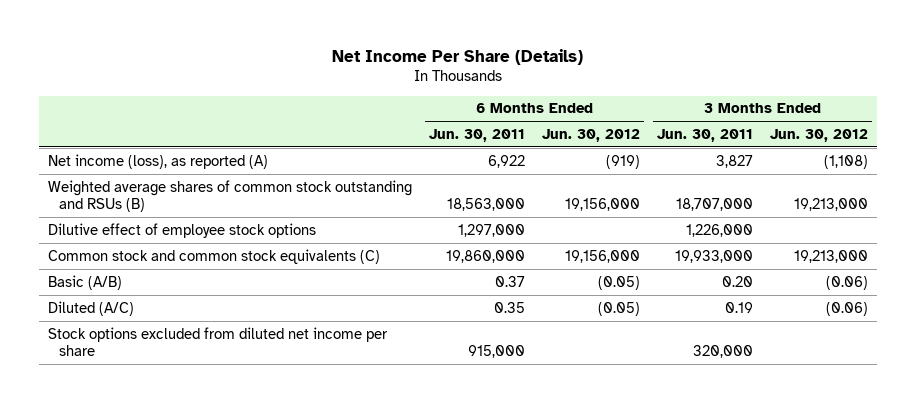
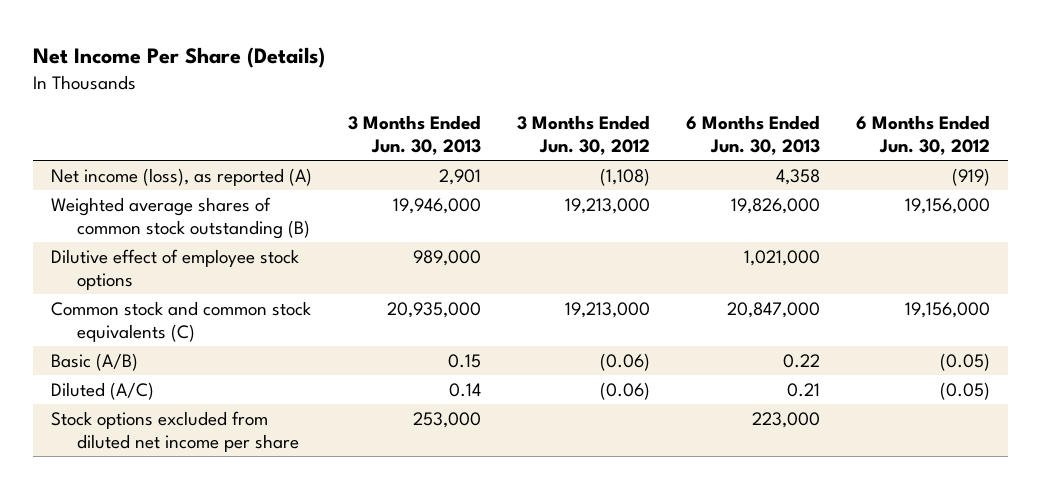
- | 6 Months Ended Jun. 30, 2011 | 6 Months Ended Jun. 30, 2012 | 3 Months Ended Jun. 30, 2011 | 3 Months Ended Jun. 30, 2012
+ | 3 Months Ended Jun. 30, 2013 | 3 Months Ended Jun. 30, 2012 | 6 Months Ended Jun. 30, 2013 | 6 Months Ended Jun. 30, 2012
- Weighted average shares of common stock outstanding and RSUs (B) | 18,563,000 | 19,156,000 | 18,707,000 | 19,213,000
+ Weighted average shares of common stock outstanding (B) | 19,946,000 | 19,213,000 | 19,826,000 | 19,156,000

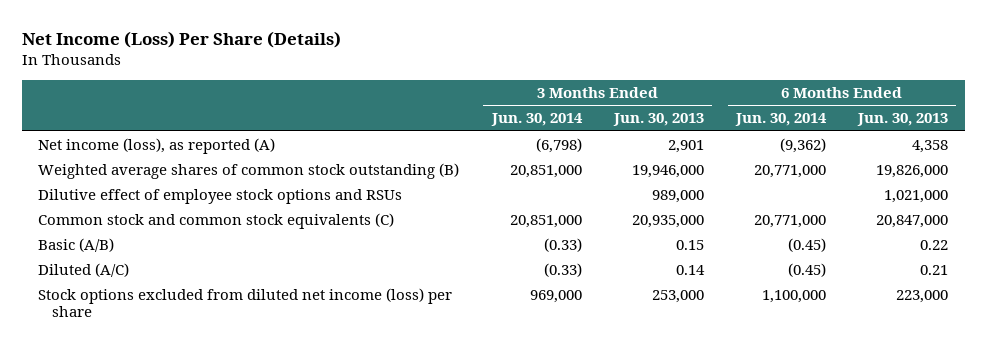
- Net Income Per Share (Details)
+ Net Income (Loss) Per Share (Details)
- | 3 Months Ended Jun. 30, 2013 | 3 Months Ended Jun. 30, 2012 | 6 Months Ended Jun. 30, 2013 | 6 Months Ended Jun. 30, 2012
+ | 3 Months Ended Jun. 30, 2014 | 3 Months Ended Jun. 30, 2013 | 6 Months Ended Jun. 30, 2014 | 6 Months Ended Jun. 30, 2013
- Dilutive effect of employee stock options | 989,000 | | 1,021,000 |
+ Dilutive effect of employee stock options and RSUs | | 989,000 | | 1,021,000
- Stock options excluded from diluted net income per share | 253,000 | | 223,000 |
+ Stock options excluded from diluted net income (loss) per share | 969,000 | 253,000 | 1,100,000 | 223,000

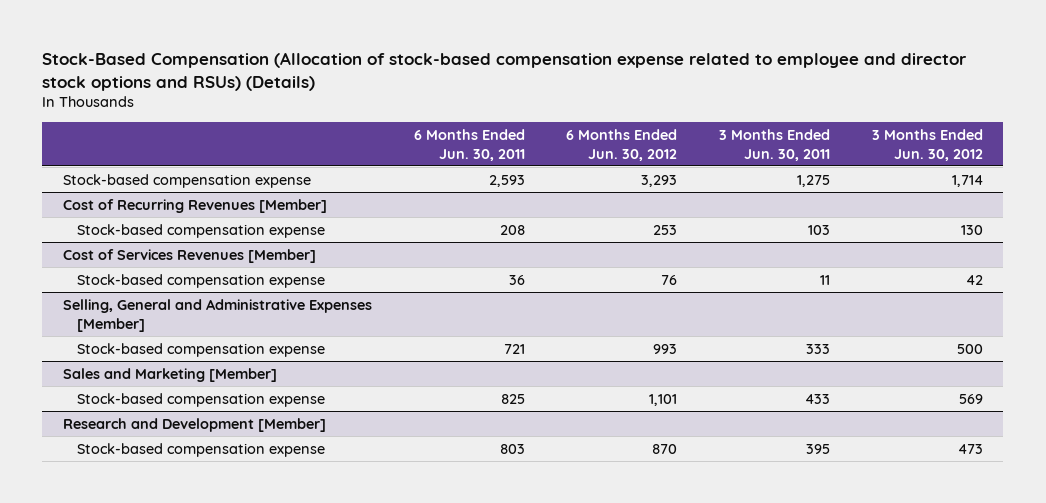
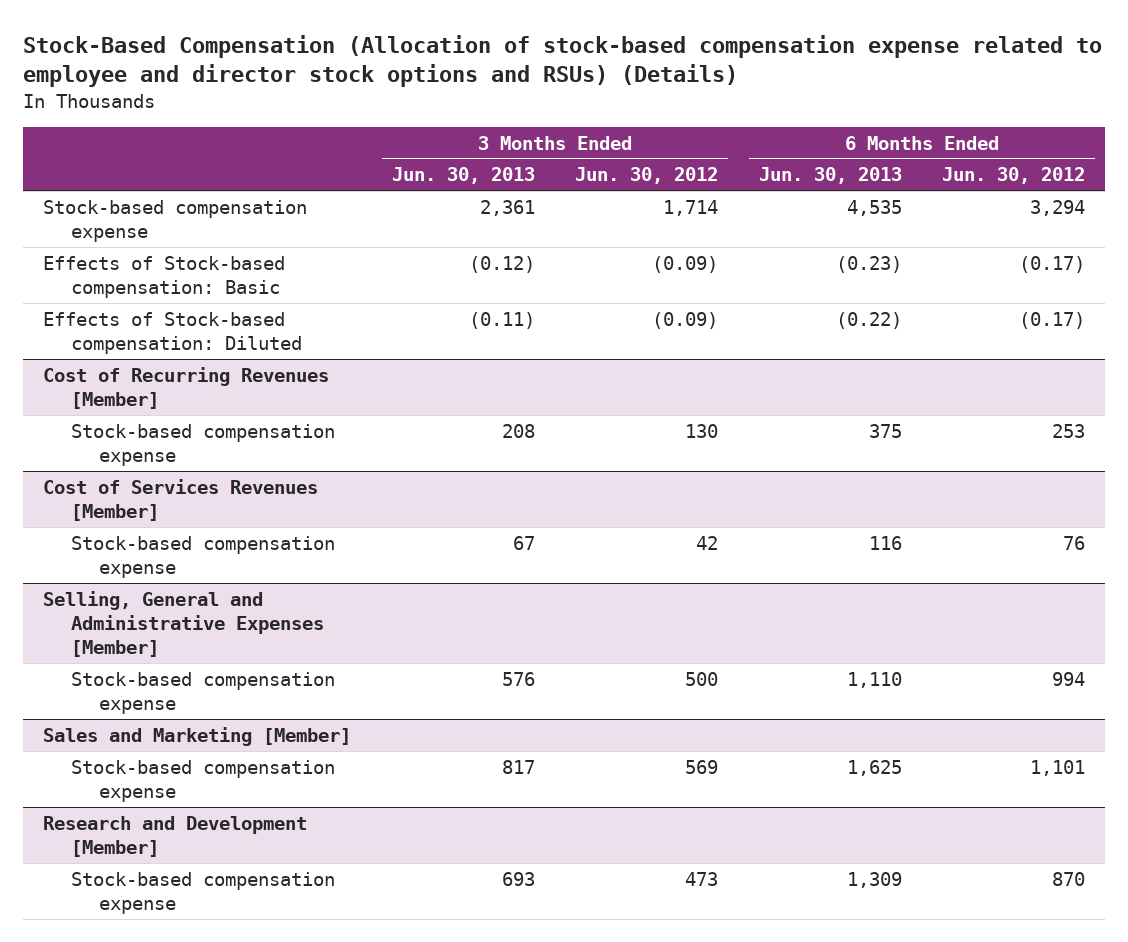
- | 6 Months Ended Jun. 30, 2011 | 6 Months Ended Jun. 30, 2012 | 3 Months Ended Jun. 30, 2011 | 3 Months Ended Jun. 30, 2012
+ | 3 Months Ended Jun. 30, 2013 | 3 Months Ended Jun. 30, 2012 | 6 Months Ended Jun. 30, 2013 | 6 Months Ended Jun. 30, 2012
- Stock-based compensation expense | 2,593 | 3,293 | 1,275 | 1,714
+ Stock-based compensation expense | 2,361 | 1,714 | 4,535 | 3,294
+ Effects of Stock-based compensation: Basic | (0.12) | (0.09) | (0.23) | (0.17)
+ Effects of Stock-based compensation: Diluted | (0.11) | (0.09) | (0.22) | (0.17)
@ Selling, General and Administrative Expenses [Member]
- Stock-based compensation expense | 721 | 993 | 333 | 500
+ Stock-based compensation expense | 576 | 500 | 1,110 | 994

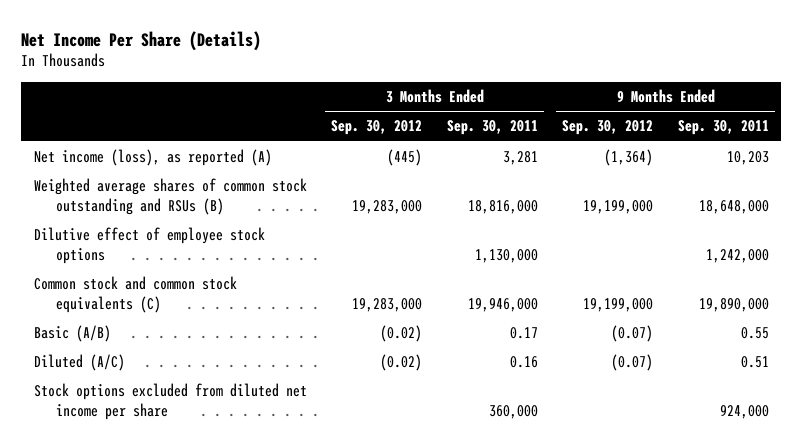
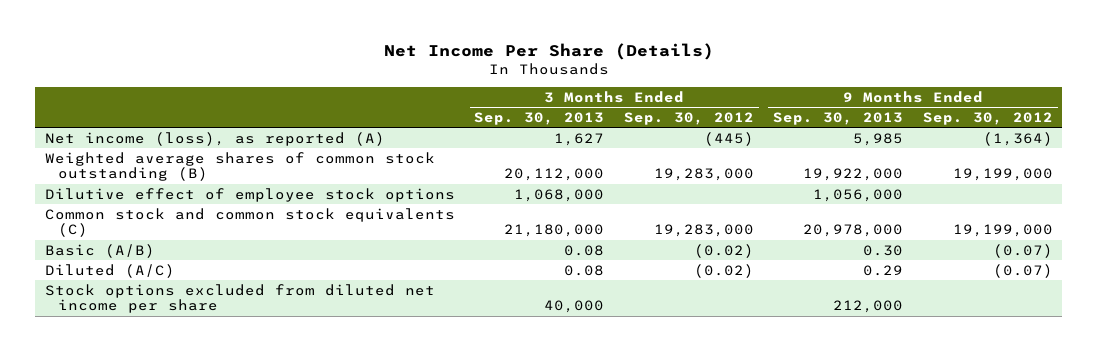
- | 3 Months Ended Sep. 30, 2012 | 3 Months Ended Sep. 30, 2011 | 9 Months Ended Sep. 30, 2012 | 9 Months Ended Sep. 30, 2011
+ | 3 Months Ended Sep. 30, 2013 | 3 Months Ended Sep. 30, 2012 | 9 Months Ended Sep. 30, 2013 | 9 Months Ended Sep. 30, 2012
- Weighted average shares of common stock outstanding and RSUs (B) | 19,283,000 | 18,816,000 | 19,199,000 | 18,648,000
+ Weighted average shares of common stock outstanding (B) | 20,112,000 | 19,283,000 | 19,922,000 | 19,199,000

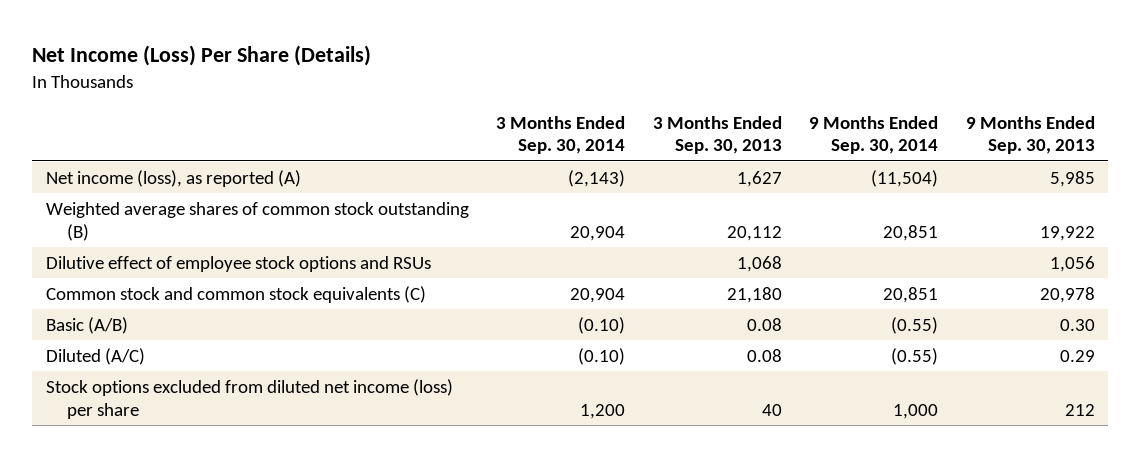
- Net Income Per Share (Details)
+ Net Income (Loss) Per Share (Details)
- | 3 Months Ended Sep. 30, 2013 | 3 Months Ended Sep. 30, 2012 | 9 Months Ended Sep. 30, 2013 | 9 Months Ended Sep. 30, 2012
+ | 3 Months Ended Sep. 30, 2014 | 3 Months Ended Sep. 30, 2013 | 9 Months Ended Sep. 30, 2014 | 9 Months Ended Sep. 30, 2013
- Weighted average shares of common stock outstanding (B) | 20,112,000 | 19,283,000 | 19,922,000 | 19,199,000
- Dilutive effect of employee stock options | 1,068,000 | | 1,056,000 |
- Common stock and common stock equivalents (C) | 21,180,000 | 19,283,000 | 20,978,000 | 19,199,000
+ Weighted average shares of common stock outstanding (B) | 20,904 | 20,112 | 20,851 | 19,922
+ Dilutive effect of employee stock options and RSUs | | 1,068 | | 1,056
+ Common stock and common stock equivalents (C) | 20,904 | 21,180 | 20,851 | 20,978
- Stock options excluded from diluted net income per share | 40,000 | | 212,000 |
+ Stock options excluded from diluted net income (loss) per share | 1,200 | 40 | 1,000 | 212

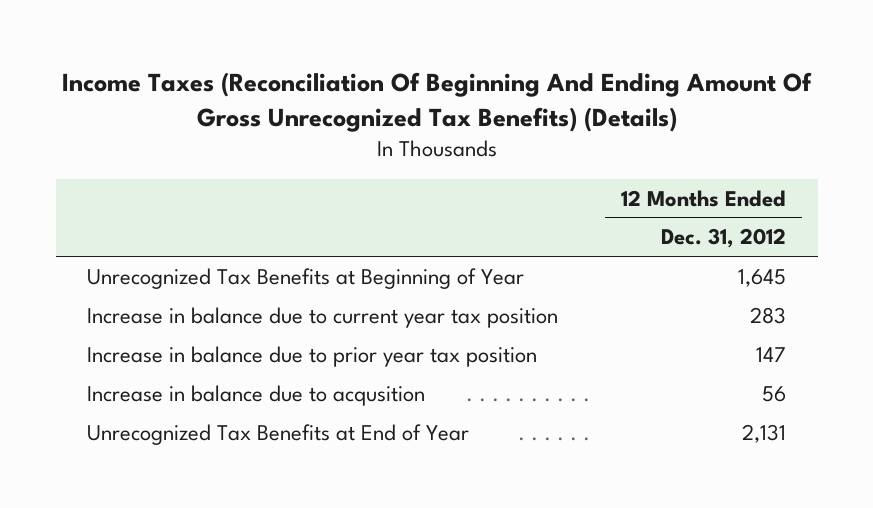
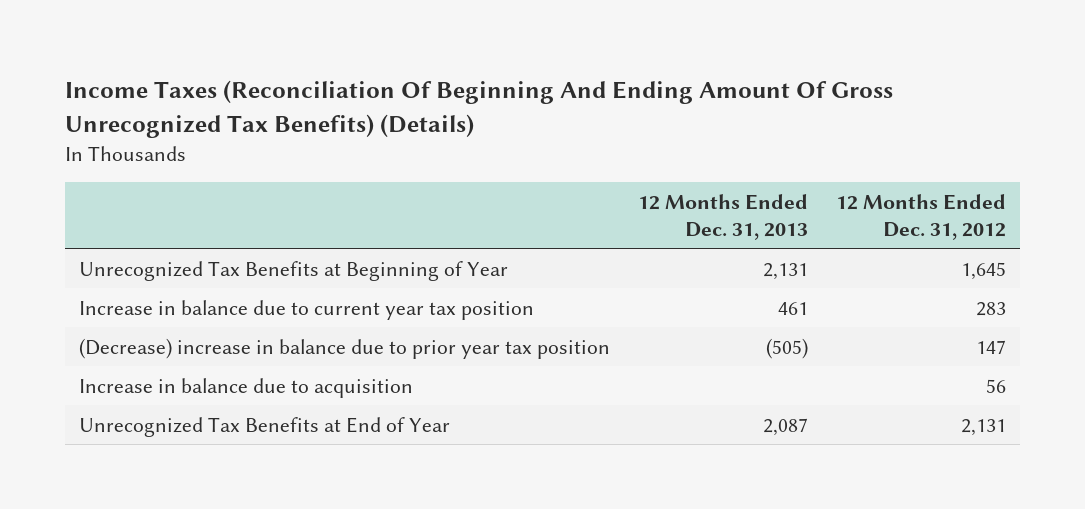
- | 12 Months Ended Dec. 31, 2012
+ | 12 Months Ended Dec. 31, 2013 | 12 Months Ended Dec. 31, 2012
- Increase in balance due to prior year tax position | 147
- Increase in balance due to acqusition | 56
+ (Decrease) increase in balance due to prior year tax position | (505) | 147
+ Increase in balance due to acquisition | | 56

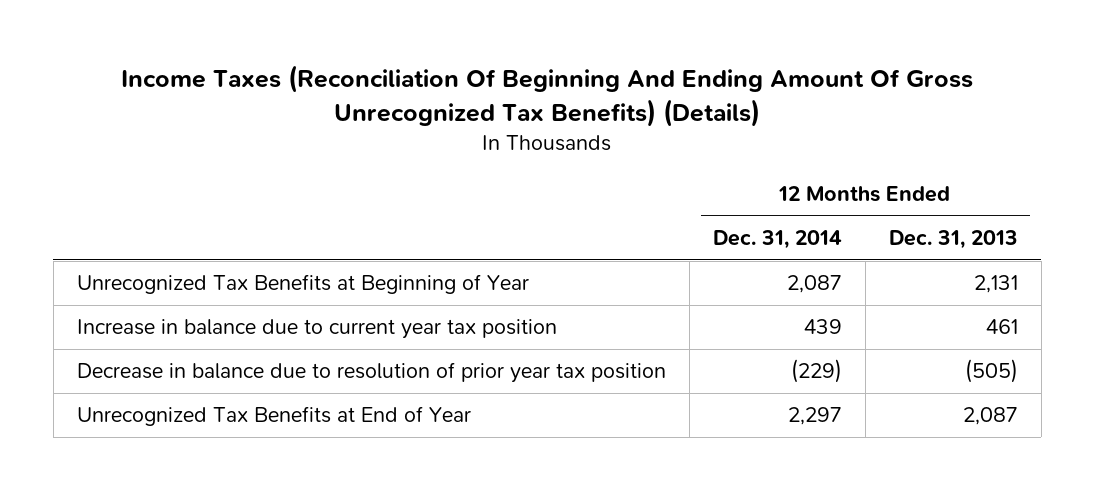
- | 12 Months Ended Dec. 31, 2013 | 12 Months Ended Dec. 31, 2012
+ | 12 Months Ended Dec. 31, 2014 | 12 Months Ended Dec. 31, 2013
- (Decrease) increase in balance due to prior year tax position | (505) | 147
- Increase in balance due to acquisition | | 56
+ Decrease in balance due to resolution of prior year tax position | (229) | (505)

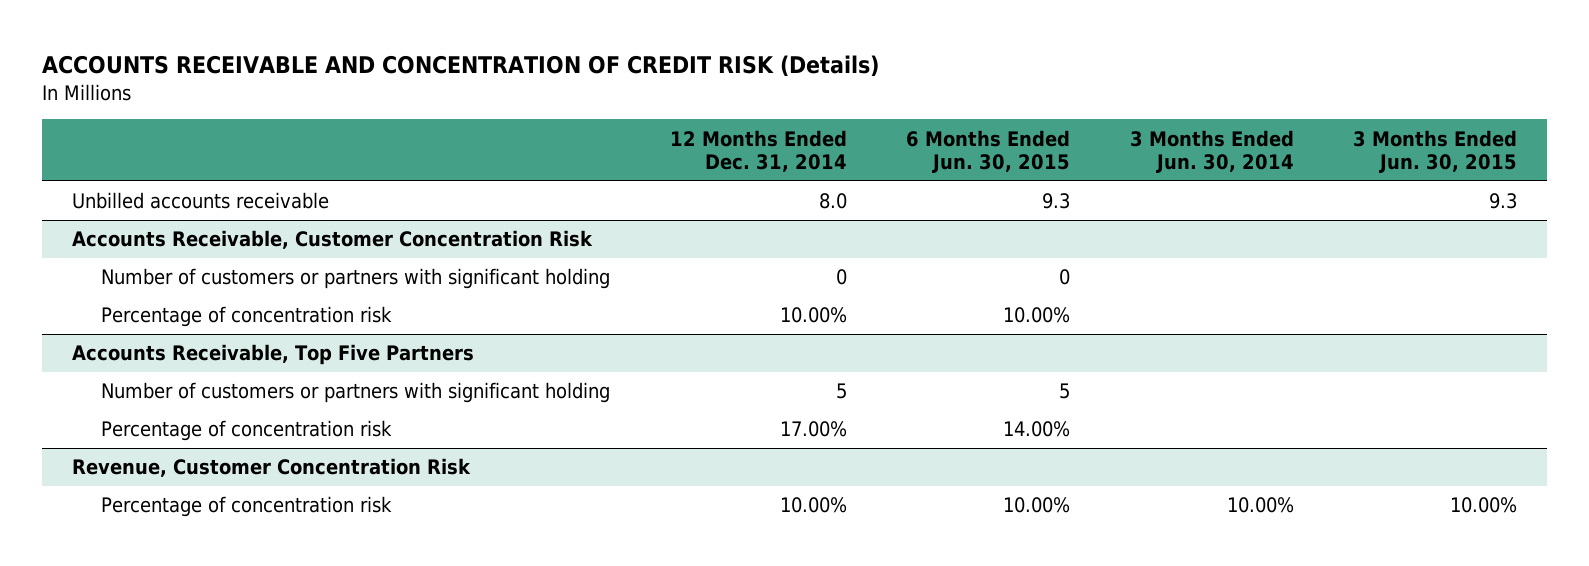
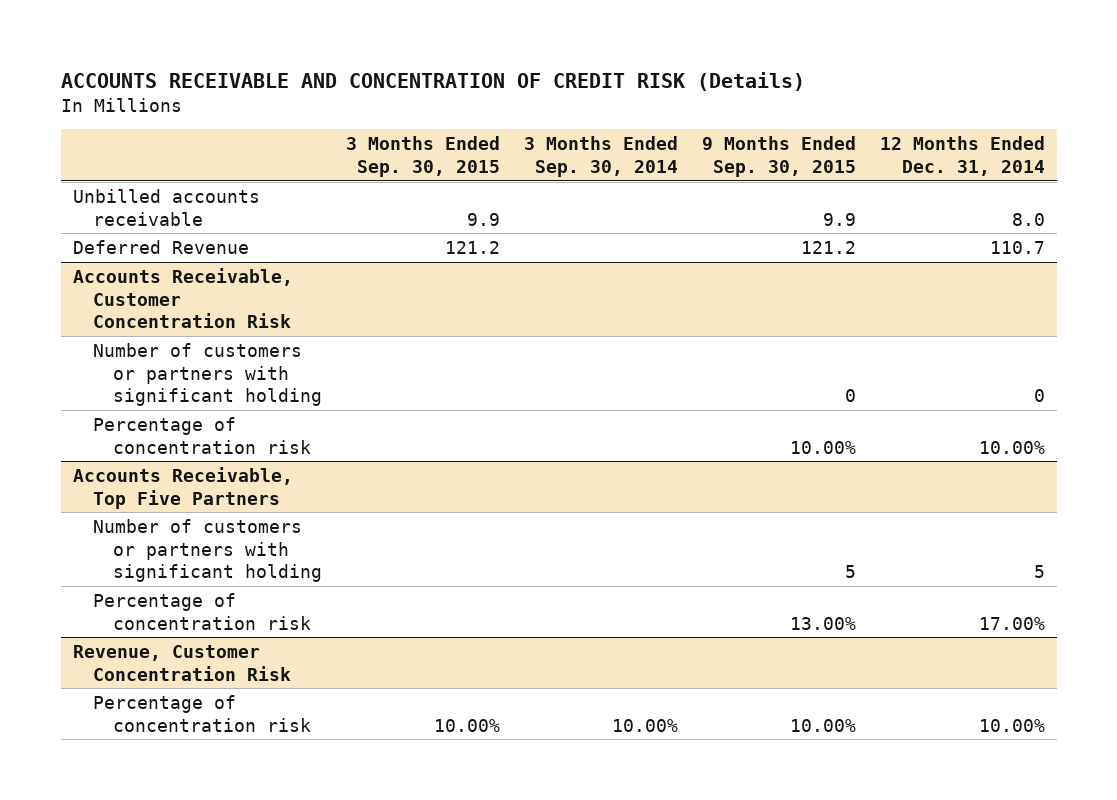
- | 12 Months Ended Dec. 31, 2014 | 6 Months Ended Jun. 30, 2015 | 3 Months Ended Jun. 30, 2014 | 3 Months Ended Jun. 30, 2015
+ | 3 Months Ended Sep. 30, 2015 | 3 Months Ended Sep. 30, 2014 | 9 Months Ended Sep. 30, 2015 | 12 Months Ended Dec. 31, 2014
+ Deferred Revenue | 121.2 | | 121.2 | 110.7

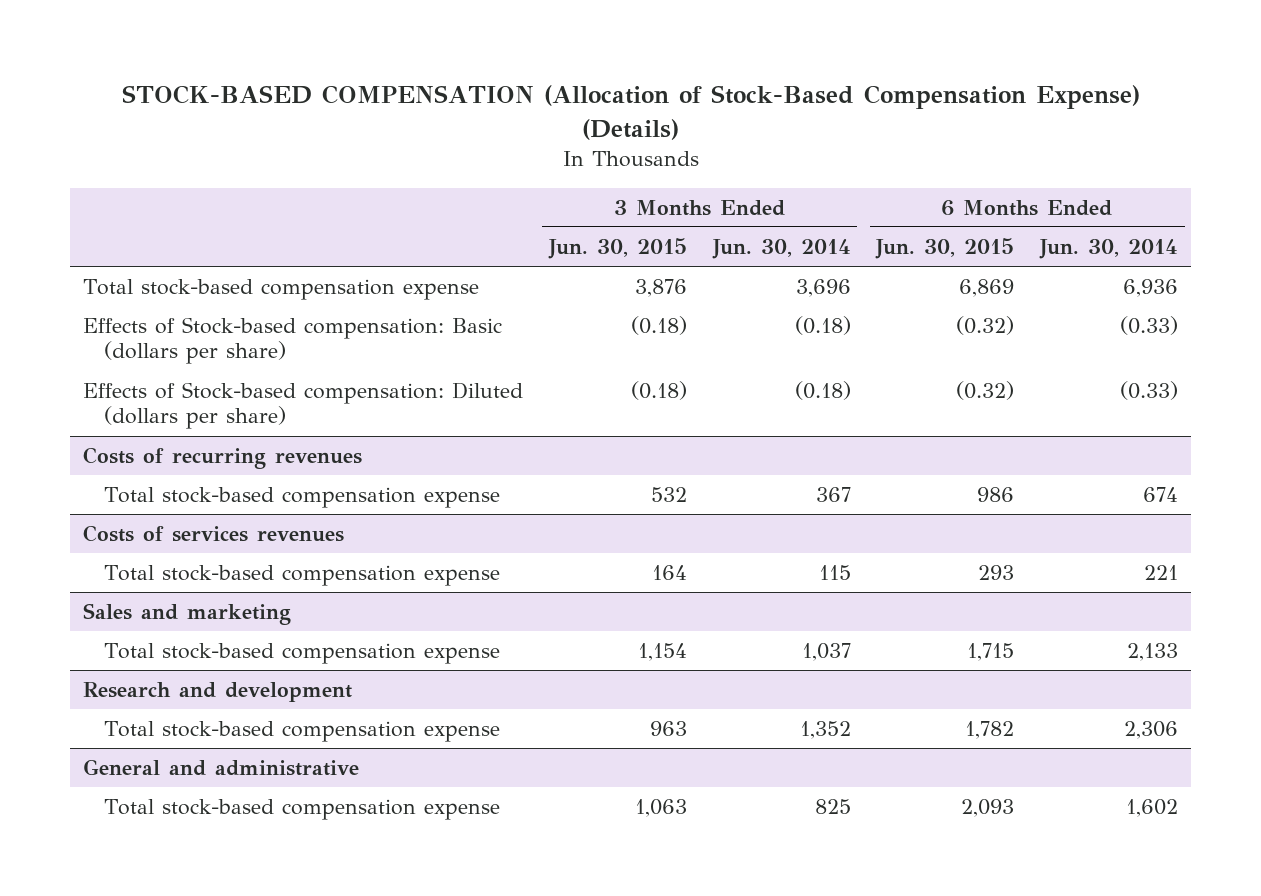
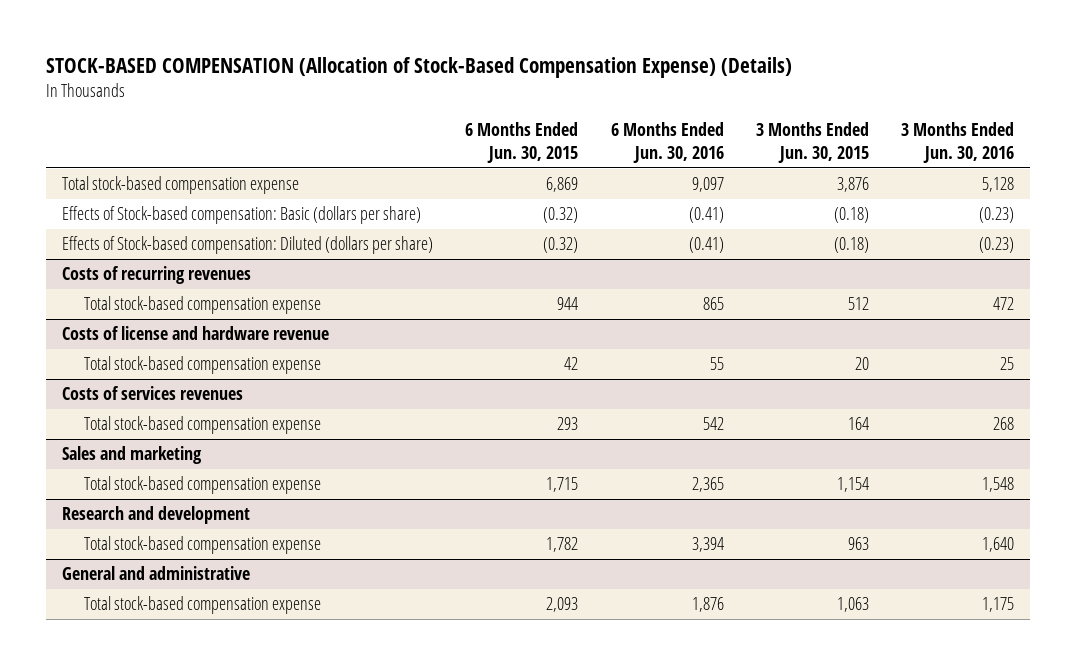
- | 3 Months Ended Jun. 30, 2015 | 3 Months Ended Jun. 30, 2014 | 6 Months Ended Jun. 30, 2015 | 6 Months Ended Jun. 30, 2014
+ | 6 Months Ended Jun. 30, 2015 | 6 Months Ended Jun. 30, 2016 | 3 Months Ended Jun. 30, 2015 | 3 Months Ended Jun. 30, 2016
@ Costs of recurring revenues
- Total stock-based compensation expense | 532 | 367 | 986 | 674
+ Total stock-based compensation expense | 944 | 865 | 512 | 472
+ Costs of license and hardware revenue
+ Total stock-based compensation expense | 42 | 55 | 20 | 25

